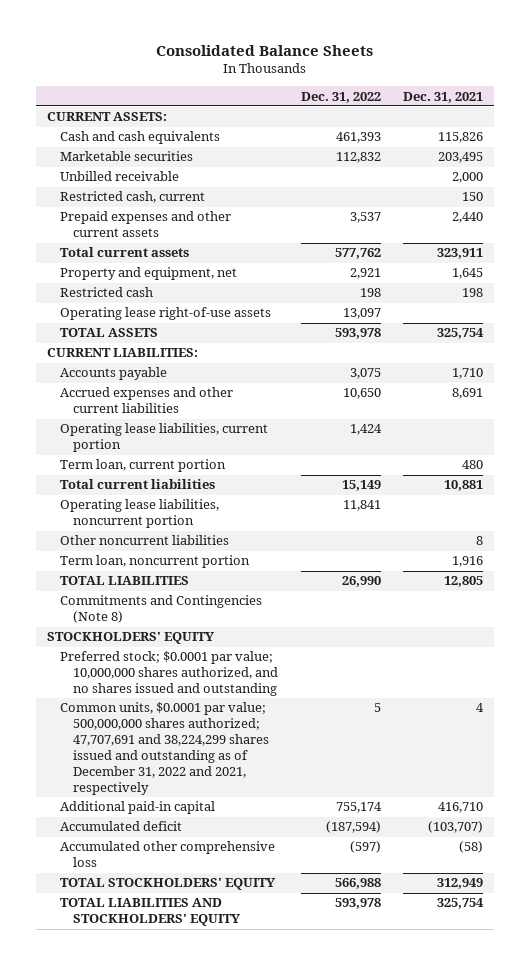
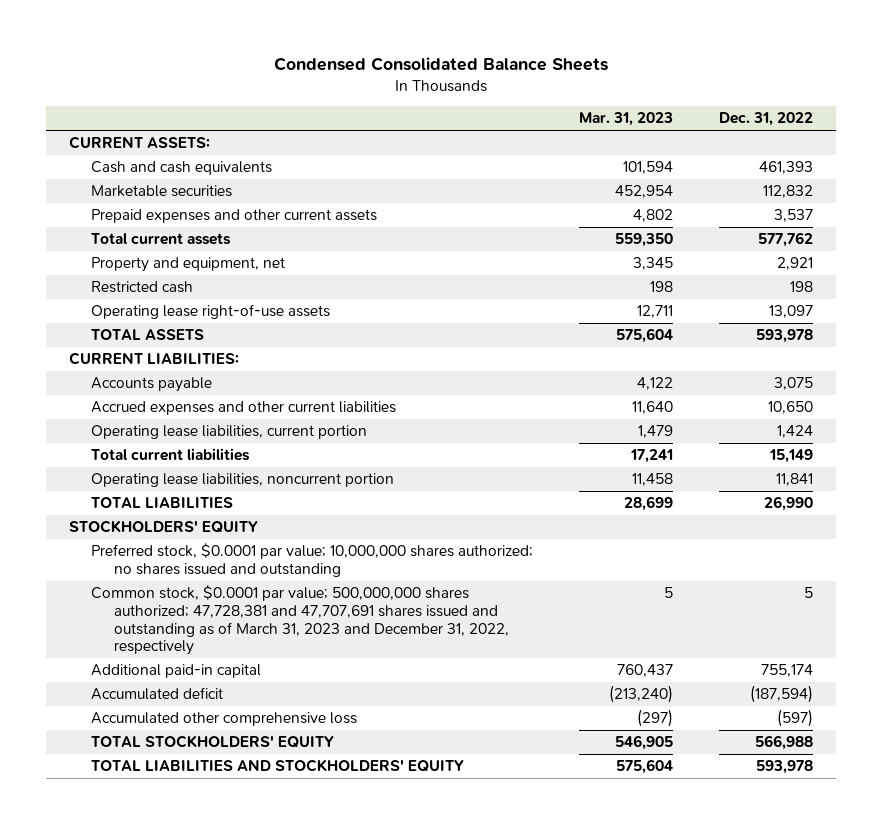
- Consolidated Balance Sheets
+ Condensed Consolidated Balance Sheets
- | Dec. 31, 2022 | Dec. 31, 2021
+ | Mar. 31, 2023 | Dec. 31, 2022
- Unbilled receivable | | 2,000
- Restricted cash, current | | 150
- Term loan, current portion | | 480
- Other noncurrent liabilities | | 8
- Term loan, noncurrent portion | | 1,916
- Commitments and Contingencies (Note 8)
- Preferred stock; $0.0001 par value; 10,000,000 shares authorized, and no shares issued and outstanding
- Common units, $0.0001 par value; 500,000,000 shares authorized; 47,707,691 and 38,224,299 shares issued and outstanding as of December 31, 2022 and 2021, respectively | 5 | 4
+ Preferred stock, $0.0001 par value; 10,000,000 shares authorized; no shares issued and outstanding
+ Common stock, $0.0001 par value; 500,000,000 shares authorized; 47,728,381 and 47,707,691 shares issued and outstanding as of March 31, 2023 and December 31, 2022, respectively | 5 | 5

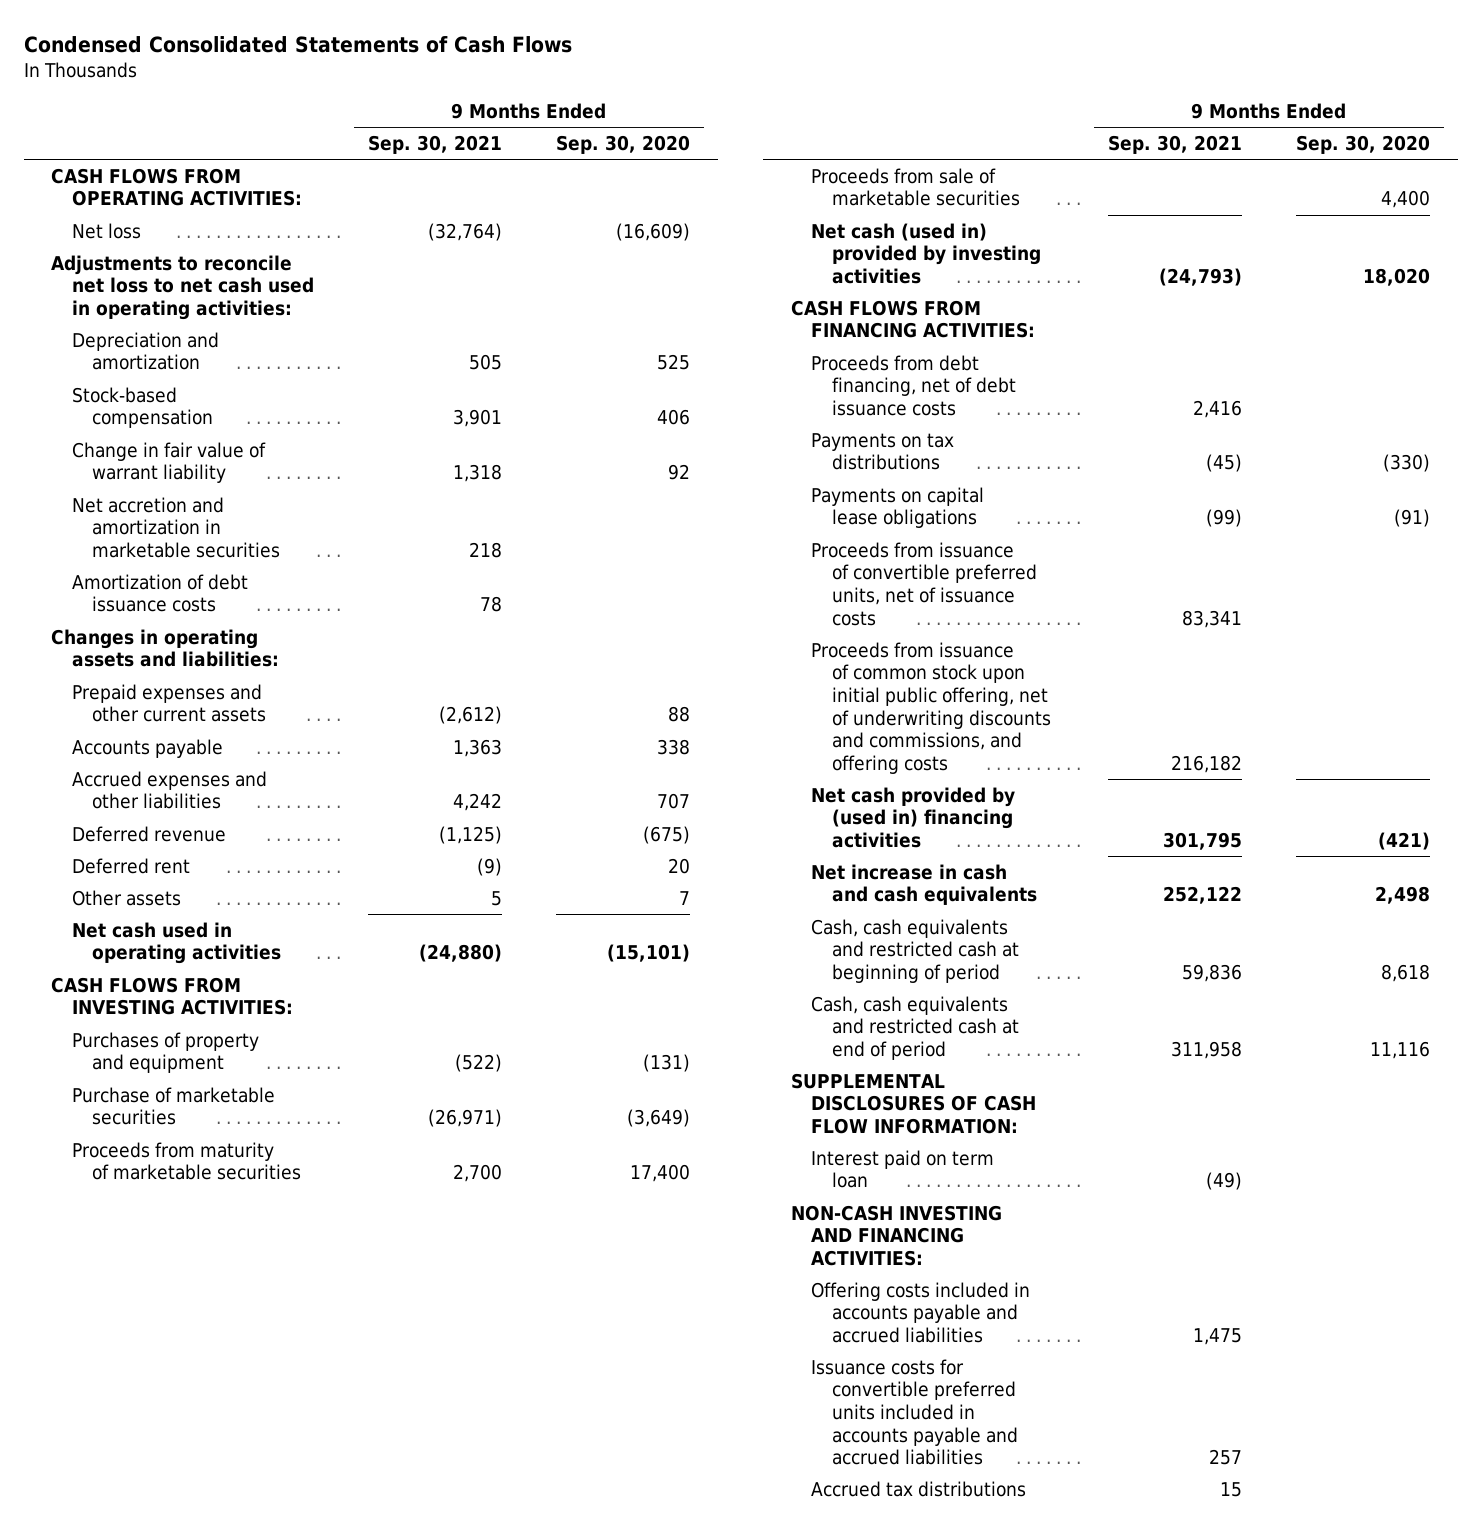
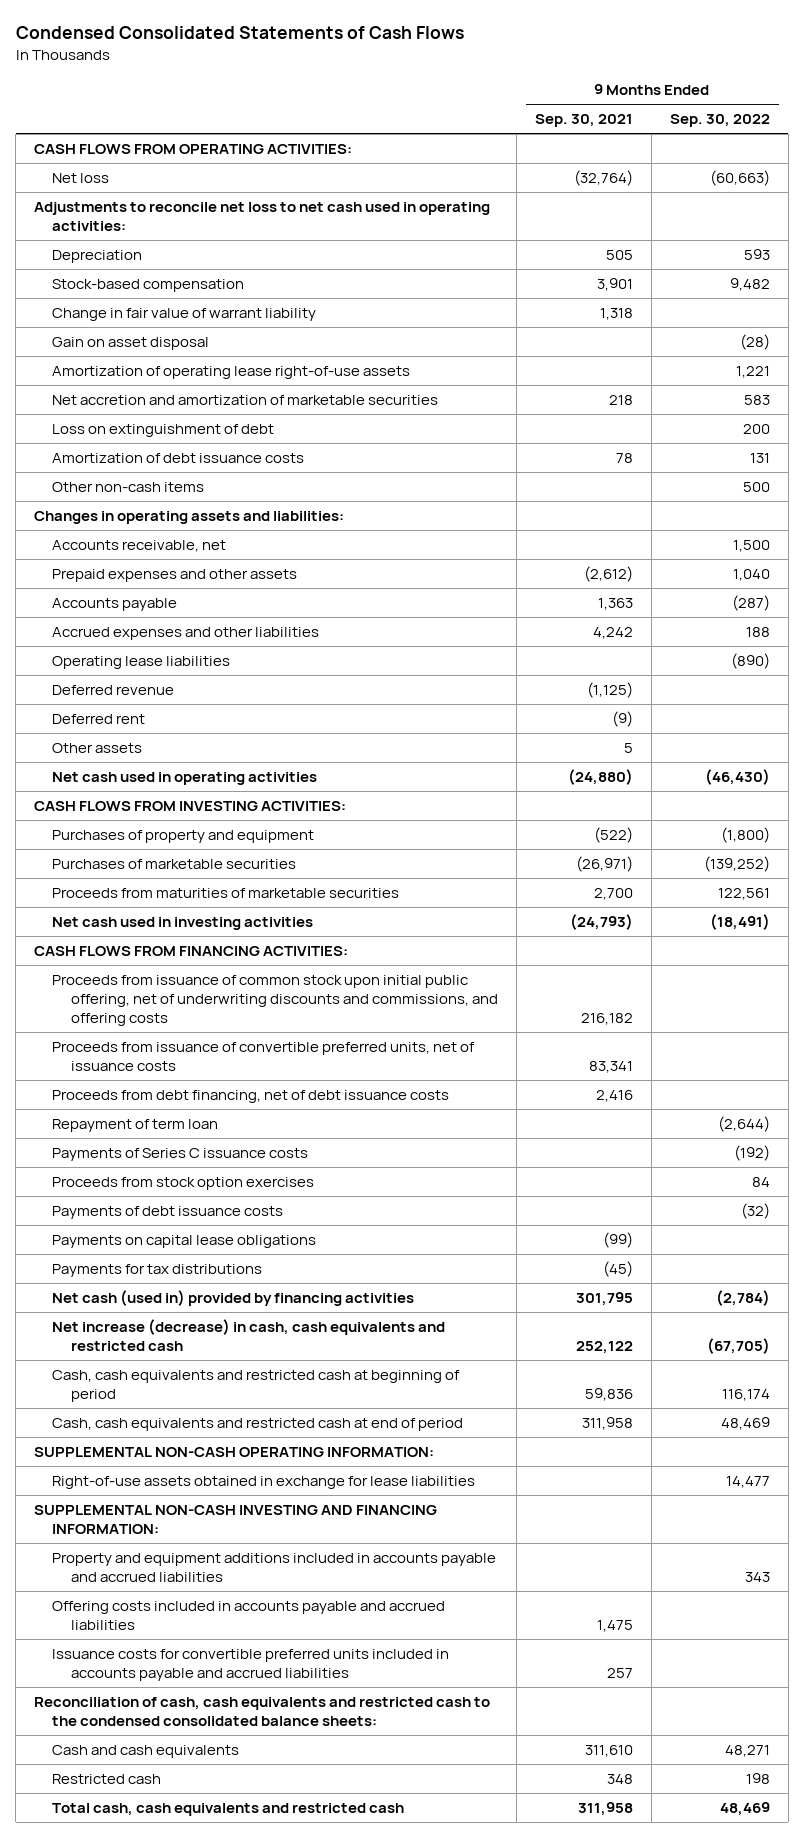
- | 9 Months Ended Sep. 30, 2021 | 9 Months Ended Sep. 30, 2020
+ | 9 Months Ended Sep. 30, 2021 | 9 Months Ended Sep. 30, 2022
- Depreciation and amortization | 505 | 525
+ Depreciation | 505 | 593
- Net accretion and amortization in marketable securities | 218 |
+ Gain on asset disposal | | (28)
+ Amortization of operating lease right-of-use assets | | 1,221
+ Net accretion and amortization of marketable securities | 218 | 583
+ Loss on extinguishment of debt | | 200
+ Other non-cash items | | 500
- Prepaid expenses and other current assets | (2,612) | 88
+ Accounts receivable, net | | 1,500
+ Prepaid expenses and other assets | (2,612) | 1,040
+ Operating lease liabilities | | (890)
- Purchase of marketable securities | (26,971) | (3,649)
- Proceeds from maturity of marketable securities | 2,700 | 17,400
- Proceeds from sale of marketable securities | | 4,400
- Net cash (used in) provided by investing activities | (24,793) | 18,020
+ Purchases of marketable securities | (26,971) | (139,252)
+ Proceeds from maturities of marketable securities | 2,700 | 122,561
+ Net cash used in investing activities | (24,793) | (18,491)
moved up: Proceeds from issuance of common stock upon initial public offering, net of underwriting discounts and commissions, and offering costs | 216,182 |
moved up: Proceeds from issuance of convertible preferred units, net of issuance costs | 83,341 |
- Payments on tax distributions | (45) | (330)
+ Repayment of term loan | | (2,644)
+ Payments of Series C issuance costs | | (192)
+ Proceeds from stock option exercises | | 84
+ Payments of debt issuance costs | | (32)
- Net cash provided by (used in) financing activities | 301,795 | (421)
- Net increase in cash and cash equivalents | 252,122 | 2,498
+ Payments for tax distributions | (45) |
+ Net cash (used in) provided by financing activities | 301,795 | (2,784)
+ Net increase (decrease) in cash, cash equivalents and restricted cash | 252,122 | (67,705)
- SUPPLEMENTAL DISCLOSURES OF CASH FLOW INFORMATION:
- Interest paid on term loan | (49) |
- NON-CASH INVESTING AND FINANCING ACTIVITIES:
+ SUPPLEMENTAL NON-CASH OPERATING INFORMATION:
+ Right-of-use assets obtained in exchange for lease liabilities | | 14,477
+ SUPPLEMENTAL NON-CASH INVESTING AND FINANCING INFORMATION:
+ Property and equipment additions included in accounts payable and accrued liabilities | | 343
- Accrued tax distributions | 15 |
+ Reconciliation of cash, cash equivalents and restricted cash to the condensed consolidated balance sheets:
+ Cash and cash equivalents | 311,610 | 48,271
+ Restricted cash | 348 | 198
+ Total cash, cash equivalents and restricted cash | 311,958 | 48,469

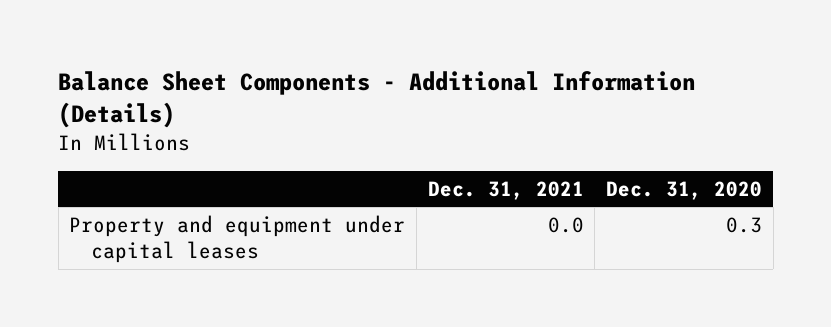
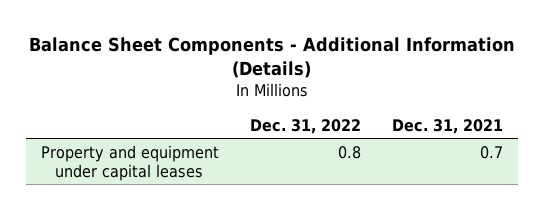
- | Dec. 31, 2021 | Dec. 31, 2020
+ | Dec. 31, 2022 | Dec. 31, 2021
- Property and equipment under capital leases | 0.0 | 0.3
+ Property and equipment under capital leases | 0.8 | 0.7

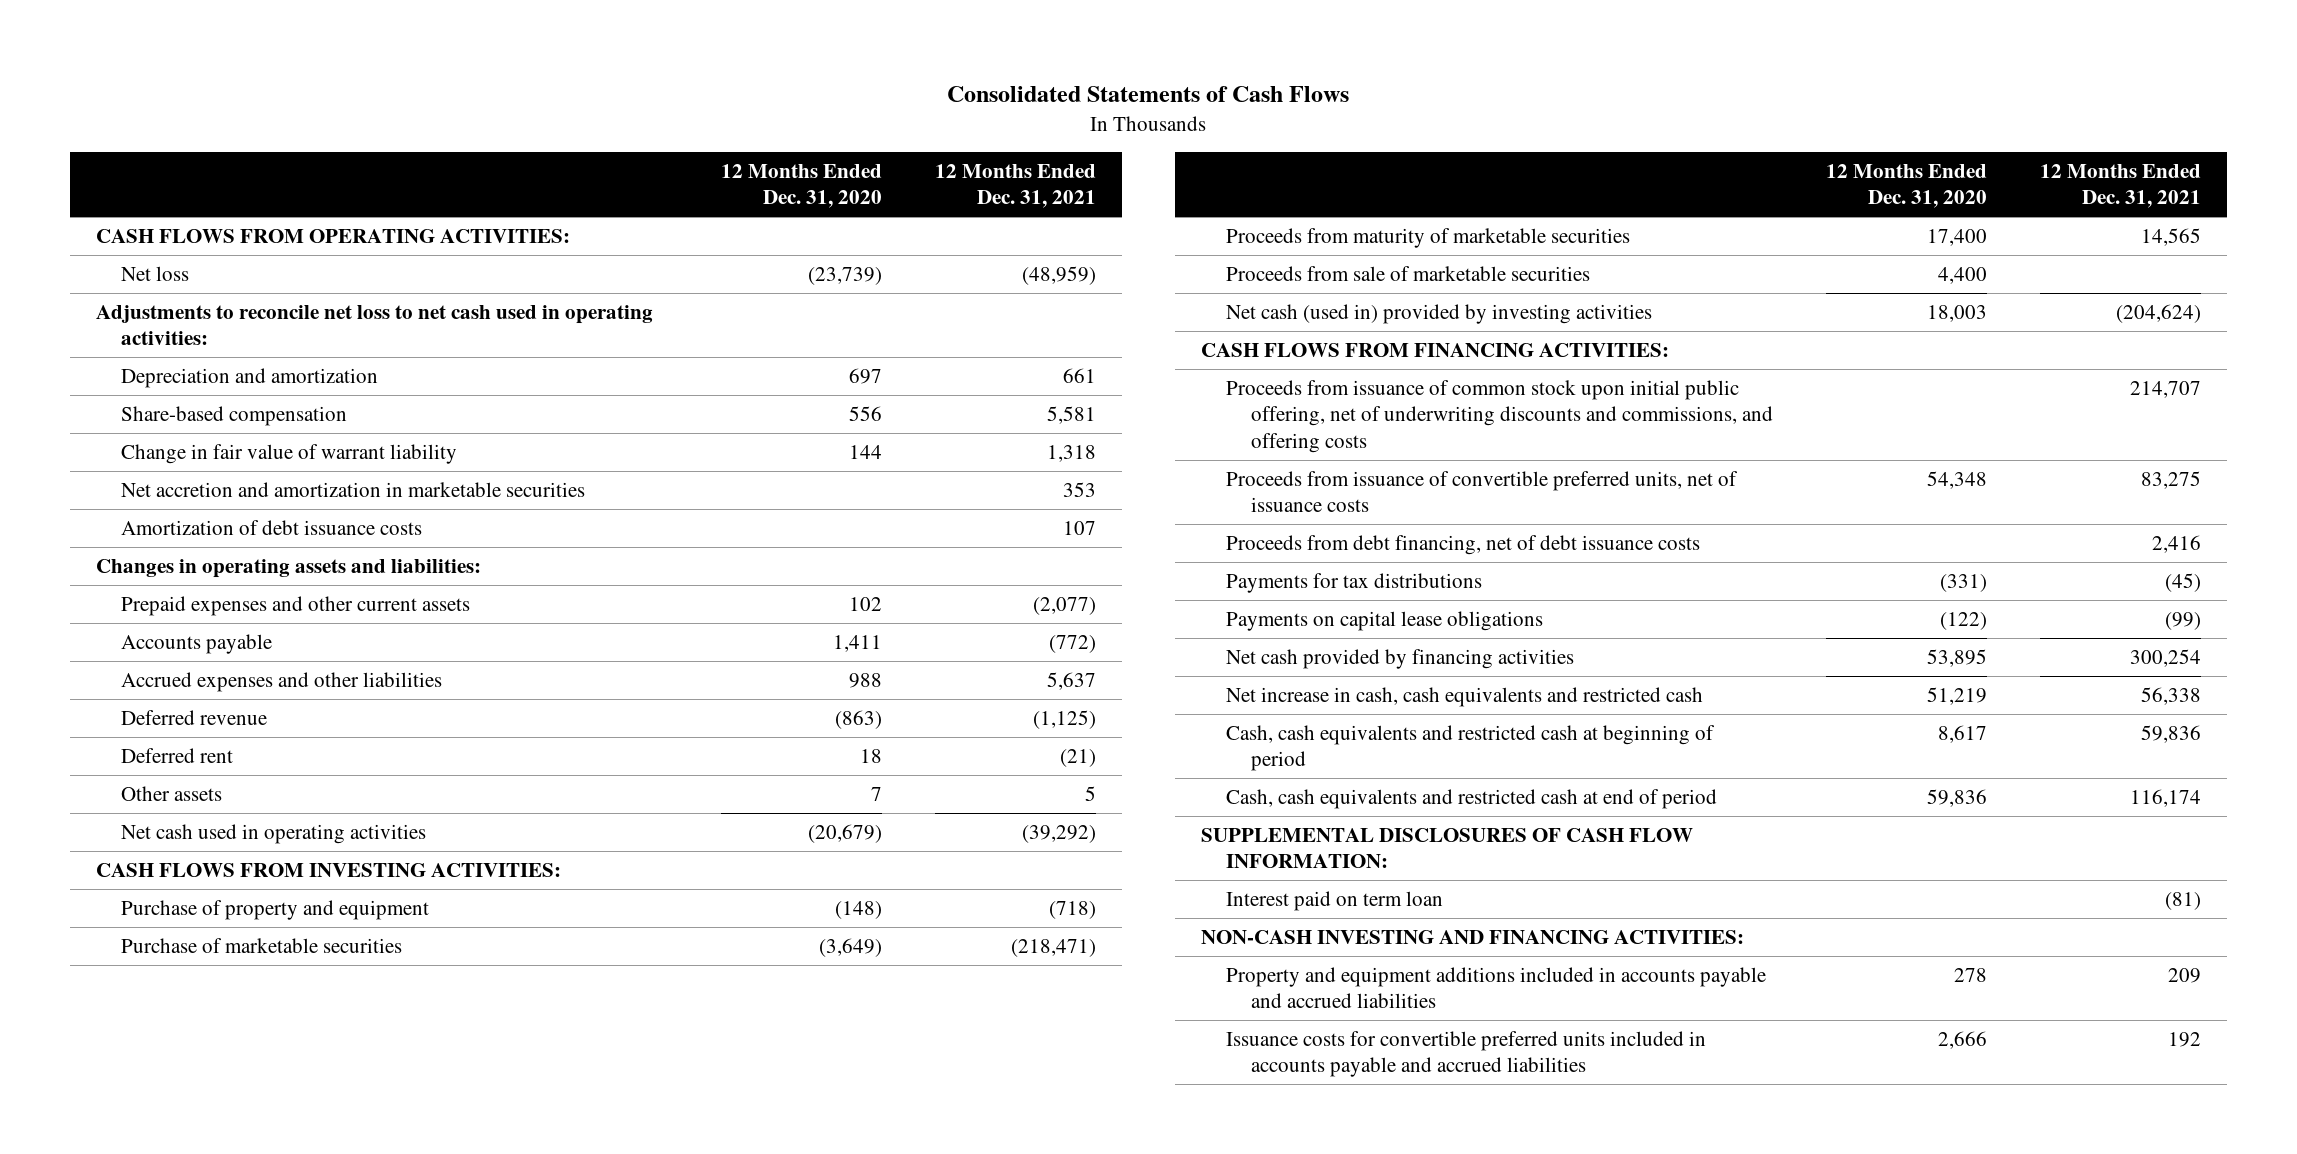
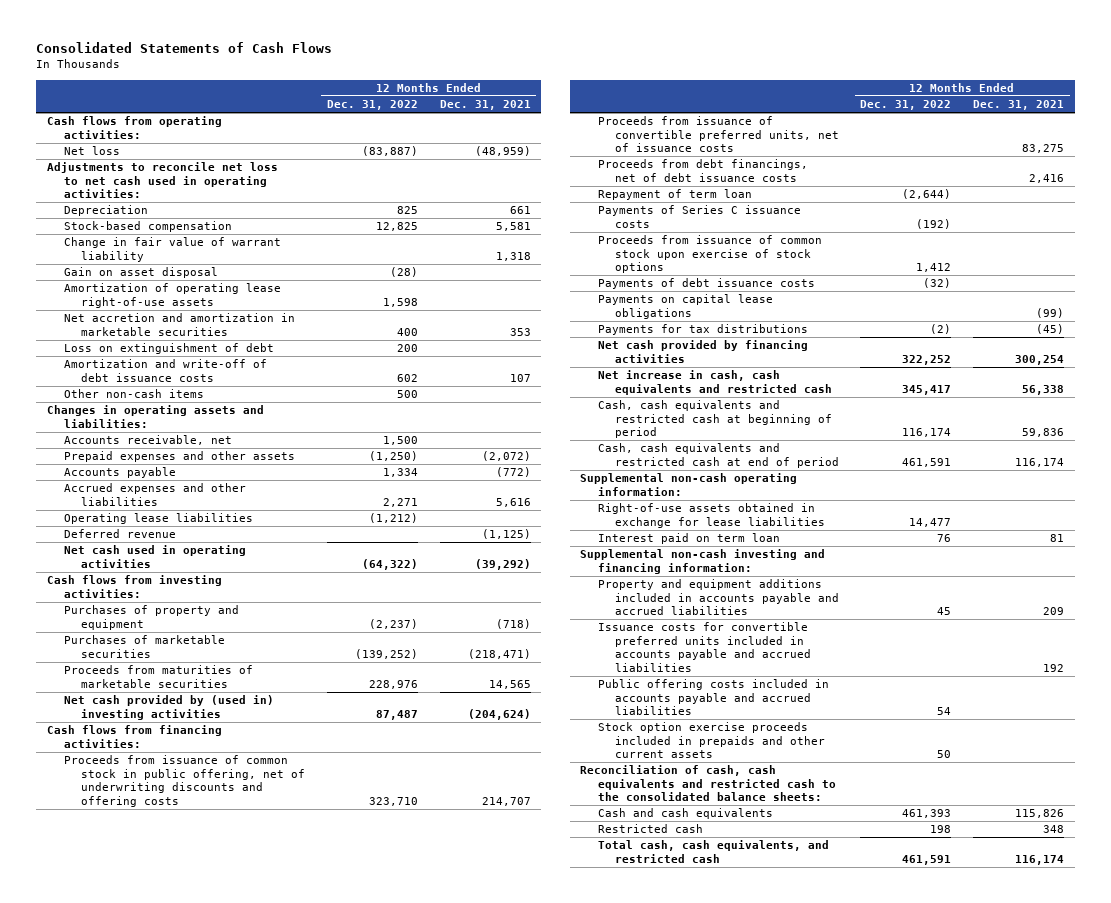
- | 12 Months Ended Dec. 31, 2020 | 12 Months Ended Dec. 31, 2021
+ | 12 Months Ended Dec. 31, 2022 | 12 Months Ended Dec. 31, 2021
- CASH FLOWS FROM OPERATING ACTIVITIES:
+ Cash flows from operating activities:
- Depreciation and amortization | 697 | 661
- Share-based compensation | 556 | 5,581
+ Depreciation | 825 | 661
+ Stock-based compensation | 12,825 | 5,581
+ Gain on asset disposal | (28) |
+ Amortization of operating lease right-of-use assets | 1,598 |
- Amortization of debt issuance costs | | 107
+ Loss on extinguishment of debt | 200 |
+ Amortization and write-off of debt issuance costs | 602 | 107
+ Other non-cash items | 500 |
- Prepaid expenses and other current assets | 102 | (2,077)
+ Accounts receivable, net | 1,500 |
+ Prepaid expenses and other assets | (1,250) | (2,072)
- Accrued expenses and other liabilities | 988 | 5,637
+ Accrued expenses and other liabilities | 2,271 | 5,616
+ Operating lease liabilities | (1,212) |
- Deferred rent | 18 | (21)
- Other assets | 7 | 5
- CASH FLOWS FROM INVESTING ACTIVITIES:
- Purchase of property and equipment | (148) | (718)
- Purchase of marketable securities | (3,649) | (218,471)
- Proceeds from maturity of marketable securities | 17,400 | 14,565
- Proceeds from sale of marketable securities | 4,400 |
- Net cash (used in) provided by investing activities | 18,003 | (204,624)
- CASH FLOWS FROM FINANCING ACTIVITIES:
- Proceeds from issuance of common stock upon initial public offering, net of underwriting discounts and commissions, and offering costs | | 214,707
+ Cash flows from investing activities:
+ Purchases of property and equipment | (2,237) | (718)
+ Purchases of marketable securities | (139,252) | (218,471)
+ Proceeds from maturities of marketable securities | 228,976 | 14,565
+ Net cash provided by (used in) investing activities | 87,487 | (204,624)
+ Cash flows from financing activities:
+ Proceeds from issuance of common stock in public offering, net of underwriting discounts and offering costs | 323,710 | 214,707
- Proceeds from debt financing, net of debt issuance costs | | 2,416
+ Proceeds from debt financings, net of debt issuance costs | | 2,416
+ Repayment of term loan | (2,644) |
+ Payments of Series C issuance costs | (192) |
+ Proceeds from issuance of common stock upon exercise of stock options | 1,412 |
+ Payments of debt issuance costs | (32) |
moved down: Payments for tax distributions | (2) | (45)
- SUPPLEMENTAL DISCLOSURES OF CASH FLOW INFORMATION:
- Interest paid on term loan | | (81)
- NON-CASH INVESTING AND FINANCING ACTIVITIES:
+ Supplemental non-cash operating information:
+ Right-of-use assets obtained in exchange for lease liabilities | 14,477 |
+ Interest paid on term loan | 76 | 81
+ Supplemental non-cash investing and financing information:
+ Public offering costs included in accounts payable and accrued liabilities | 54 |
+ Stock option exercise proceeds included in prepaids and other current assets | 50 |
+ Reconciliation of cash, cash equivalents and restricted cash to the consolidated balance sheets:
+ Cash and cash equivalents | 461,393 | 115,826
+ Restricted cash | 198 | 348
+ Total cash, cash equivalents, and restricted cash | 461,591 | 116,174

